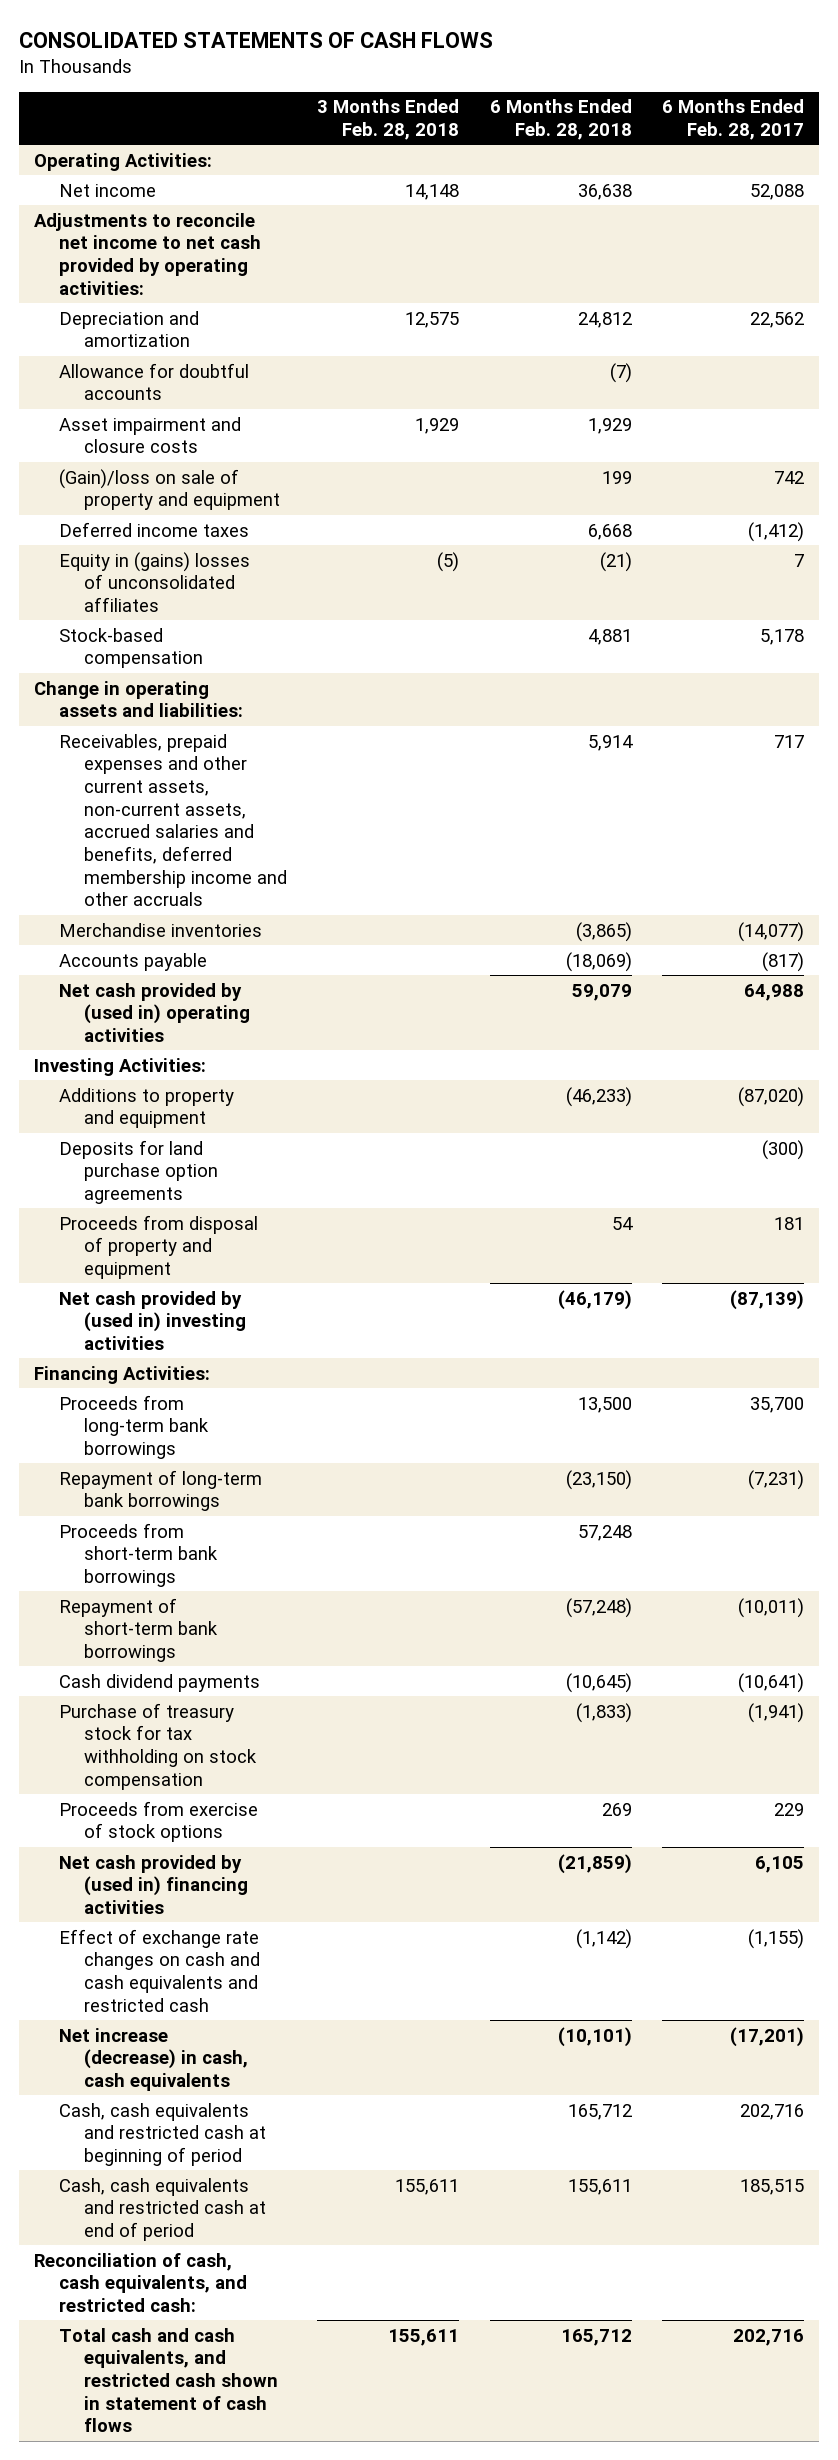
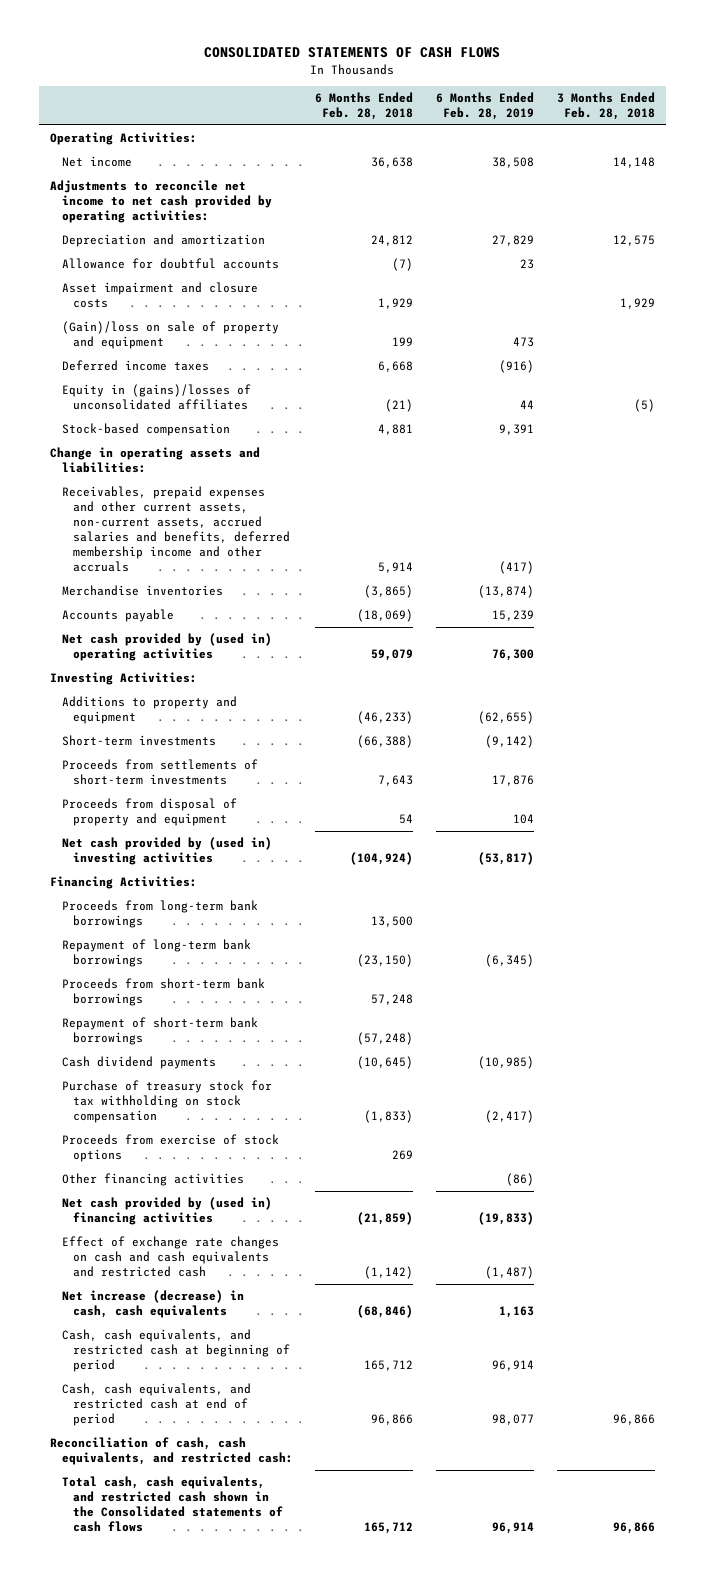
- | 3 Months Ended Feb. 28, 2018 | 6 Months Ended Feb. 28, 2018 | 6 Months Ended Feb. 28, 2017
+ | 6 Months Ended Feb. 28, 2018 | 6 Months Ended Feb. 28, 2019 | 3 Months Ended Feb. 28, 2018
- Equity in (gains) losses of unconsolidated affiliates | (5) | (21) | 7
+ Equity in (gains)/losses of unconsolidated affiliates | (21) | 44 | (5)
- Deposits for land purchase option agreements | | | (300)
+ Short-term investments | (66,388) | (9,142) |
+ Proceeds from settlements of short-term investments | 7,643 | 17,876 |
- Net cash provided by (used in) investing activities | | (46,179) | (87,139)
+ Net cash provided by (used in) investing activities | (104,924) | (53,817) |
+ Other financing activities | | (86) |
- Net increase (decrease) in cash, cash equivalents | | (10,101) | (17,201)
- Cash, cash equivalents and restricted cash at beginning of period | | 165,712 | 202,716
- Cash, cash equivalents and restricted cash at end of period | 155,611 | 155,611 | 185,515
+ Net increase (decrease) in cash, cash equivalents | (68,846) | 1,163 |
+ Cash, cash equivalents, and restricted cash at beginning of period | 165,712 | 96,914 |
+ Cash, cash equivalents, and restricted cash at end of period | 96,866 | 98,077 | 96,866
- Total cash and cash equivalents, and restricted cash shown in statement of cash flows | 155,611 | 165,712 | 202,716
+ Total cash, cash equivalents, and restricted cash shown in the Consolidated statements of cash flows | 165,712 | 96,914 | 96,866

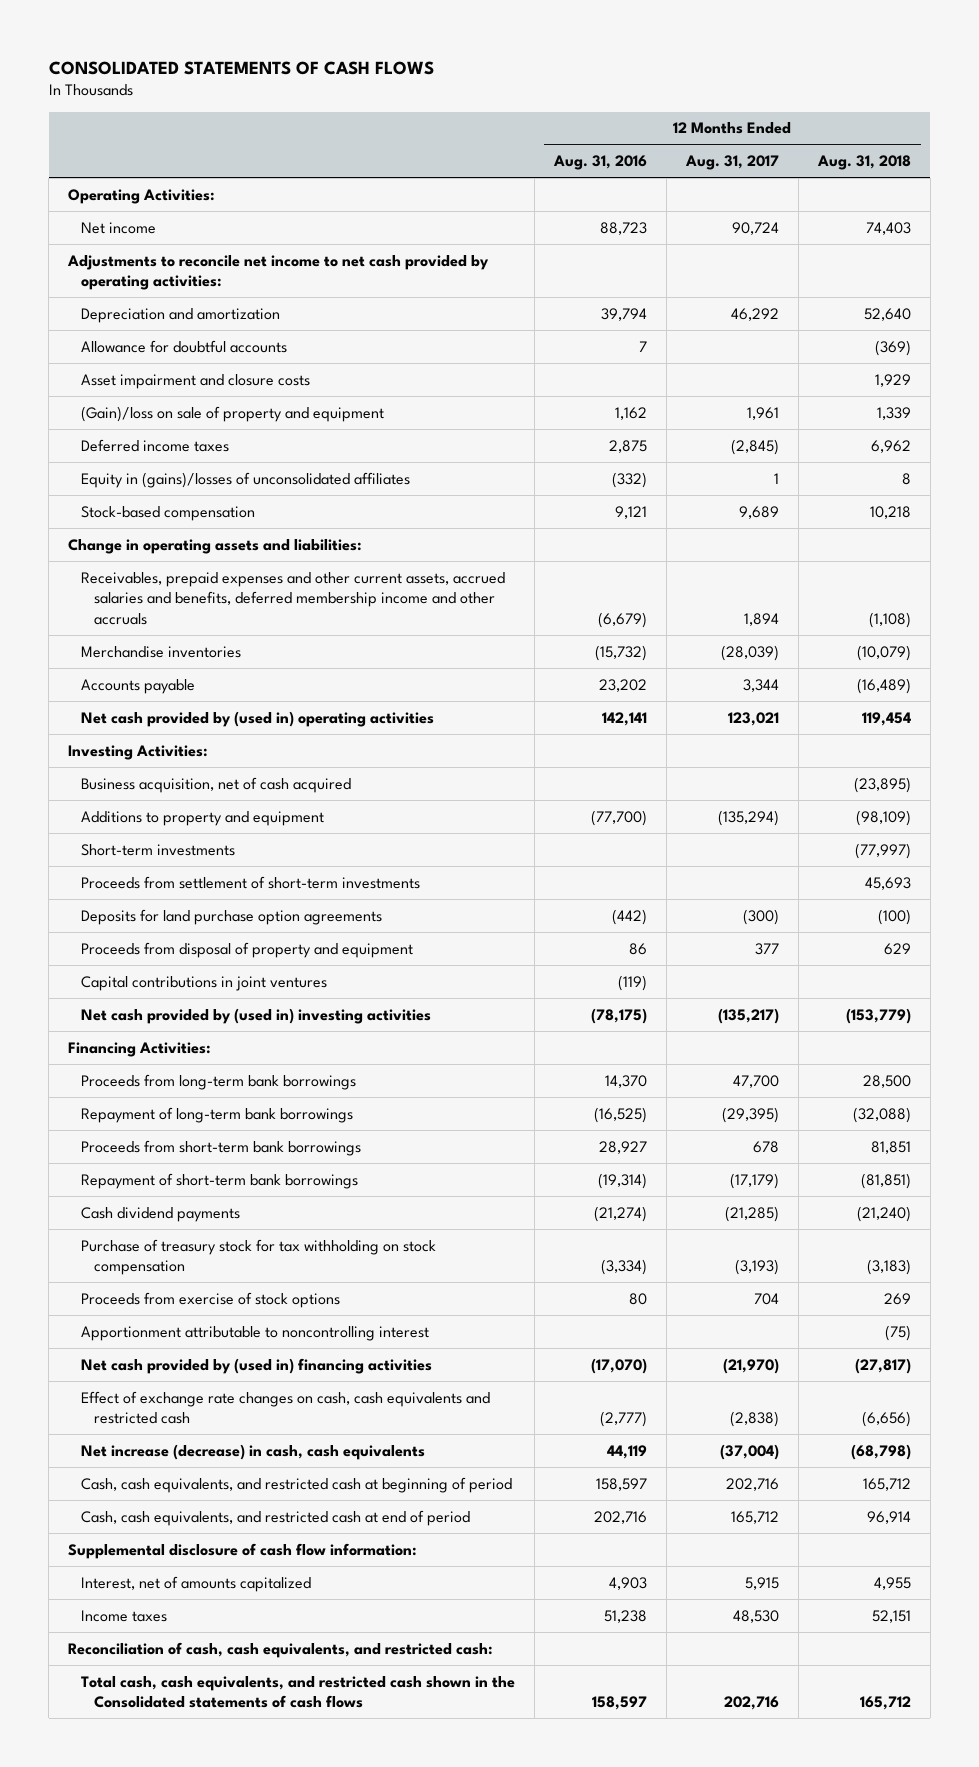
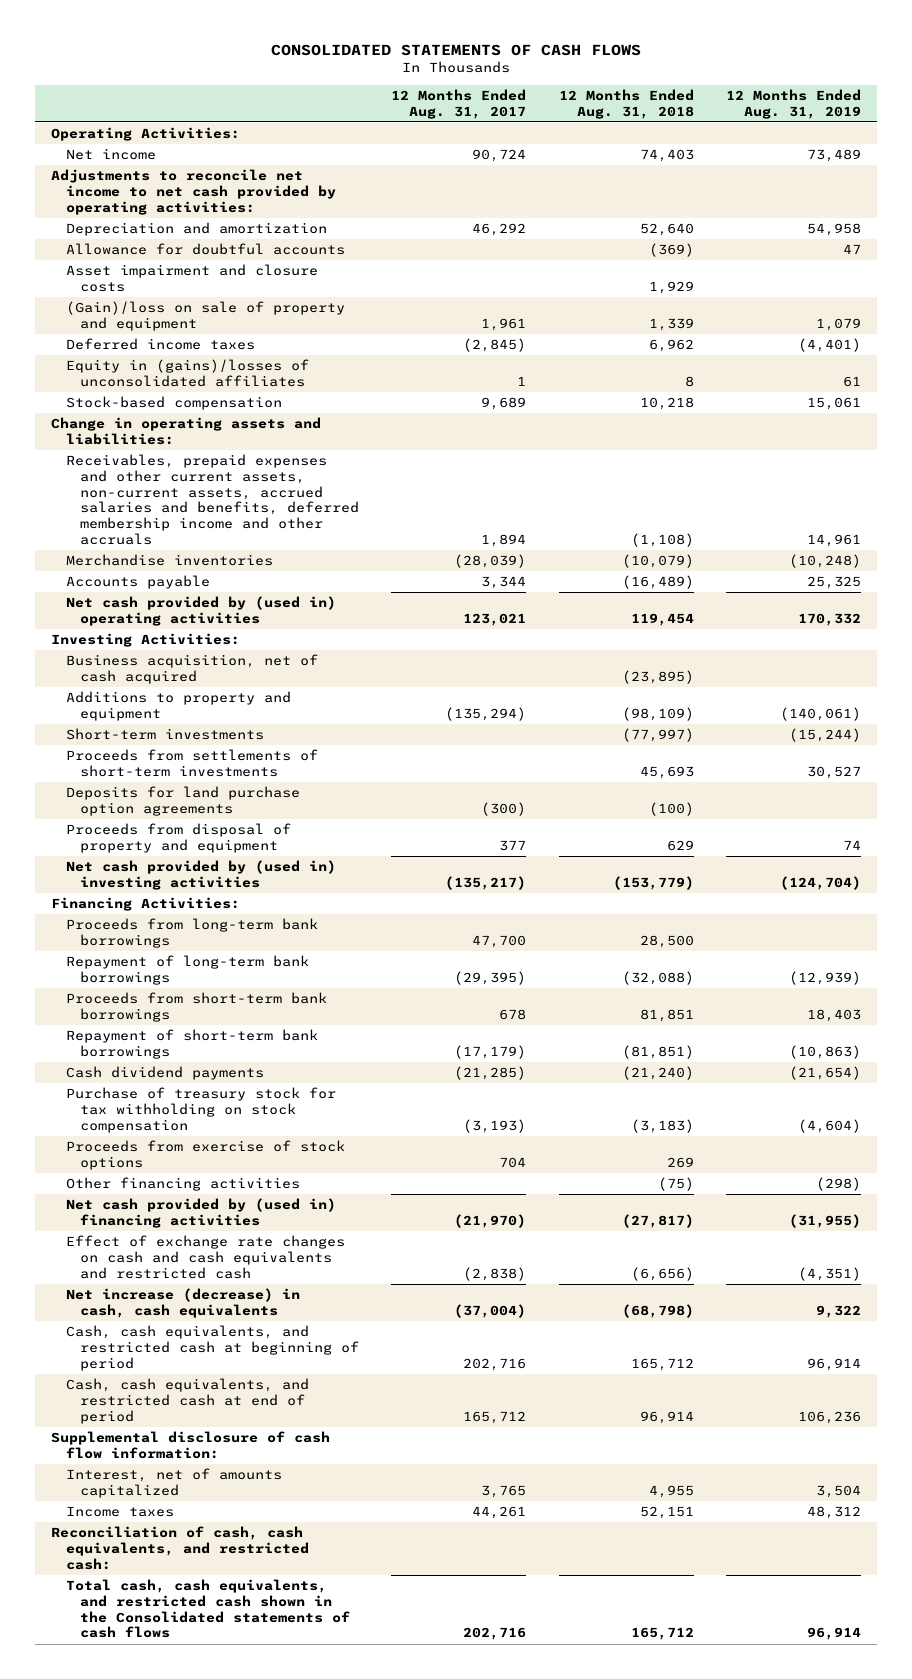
- | 12 Months Ended Aug. 31, 2016 | 12 Months Ended Aug. 31, 2017 | 12 Months Ended Aug. 31, 2018
+ | 12 Months Ended Aug. 31, 2017 | 12 Months Ended Aug. 31, 2018 | 12 Months Ended Aug. 31, 2019
- Receivables, prepaid expenses and other current assets, accrued salaries and benefits, deferred membership income and other accruals | (6,679) | 1,894 | (1,108)
+ Receivables, prepaid expenses and other current assets, non-current assets, accrued salaries and benefits, deferred membership income and other accruals | 1,894 | (1,108) | 14,961
- Proceeds from settlement of short-term investments | | | 45,693
+ Proceeds from settlements of short-term investments | | 45,693 | 30,527
- Capital contributions in joint ventures | (119) | |
- Apportionment attributable to noncontrolling interest | | | (75)
+ Other financing activities | | (75) | (298)
- Effect of exchange rate changes on cash, cash equivalents and restricted cash | (2,777) | (2,838) | (6,656)
+ Effect of exchange rate changes on cash and cash equivalents and restricted cash | (2,838) | (6,656) | (4,351)
- Interest, net of amounts capitalized | 4,903 | 5,915 | 4,955
- Income taxes | 51,238 | 48,530 | 52,151
+ Interest, net of amounts capitalized | 3,765 | 4,955 | 3,504
+ Income taxes | 44,261 | 52,151 | 48,312

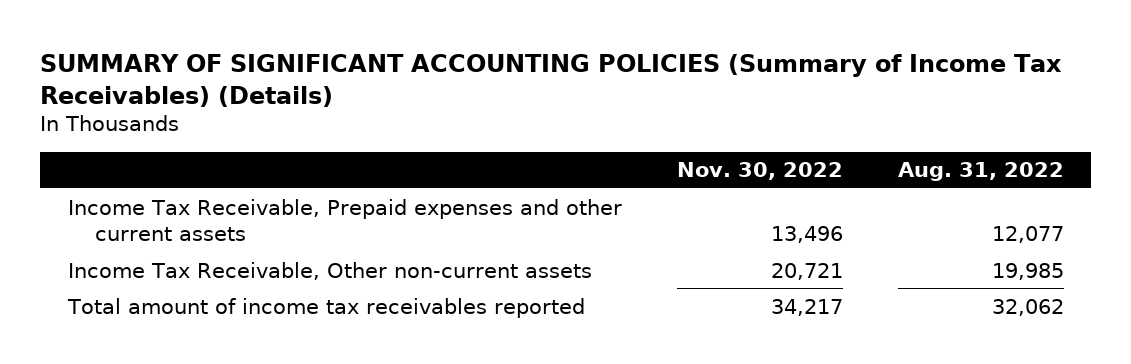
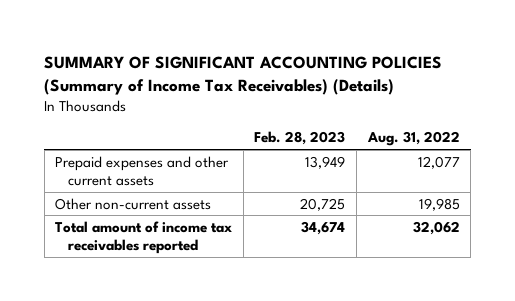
- | Nov. 30, 2022 | Aug. 31, 2022
+ | Feb. 28, 2023 | Aug. 31, 2022
- Income Tax Receivable, Prepaid expenses and other current assets | 13,496 | 12,077
- Income Tax Receivable, Other non-current assets | 20,721 | 19,985
+ Prepaid expenses and other current assets | 13,949 | 12,077
+ Other non-current assets | 20,725 | 19,985

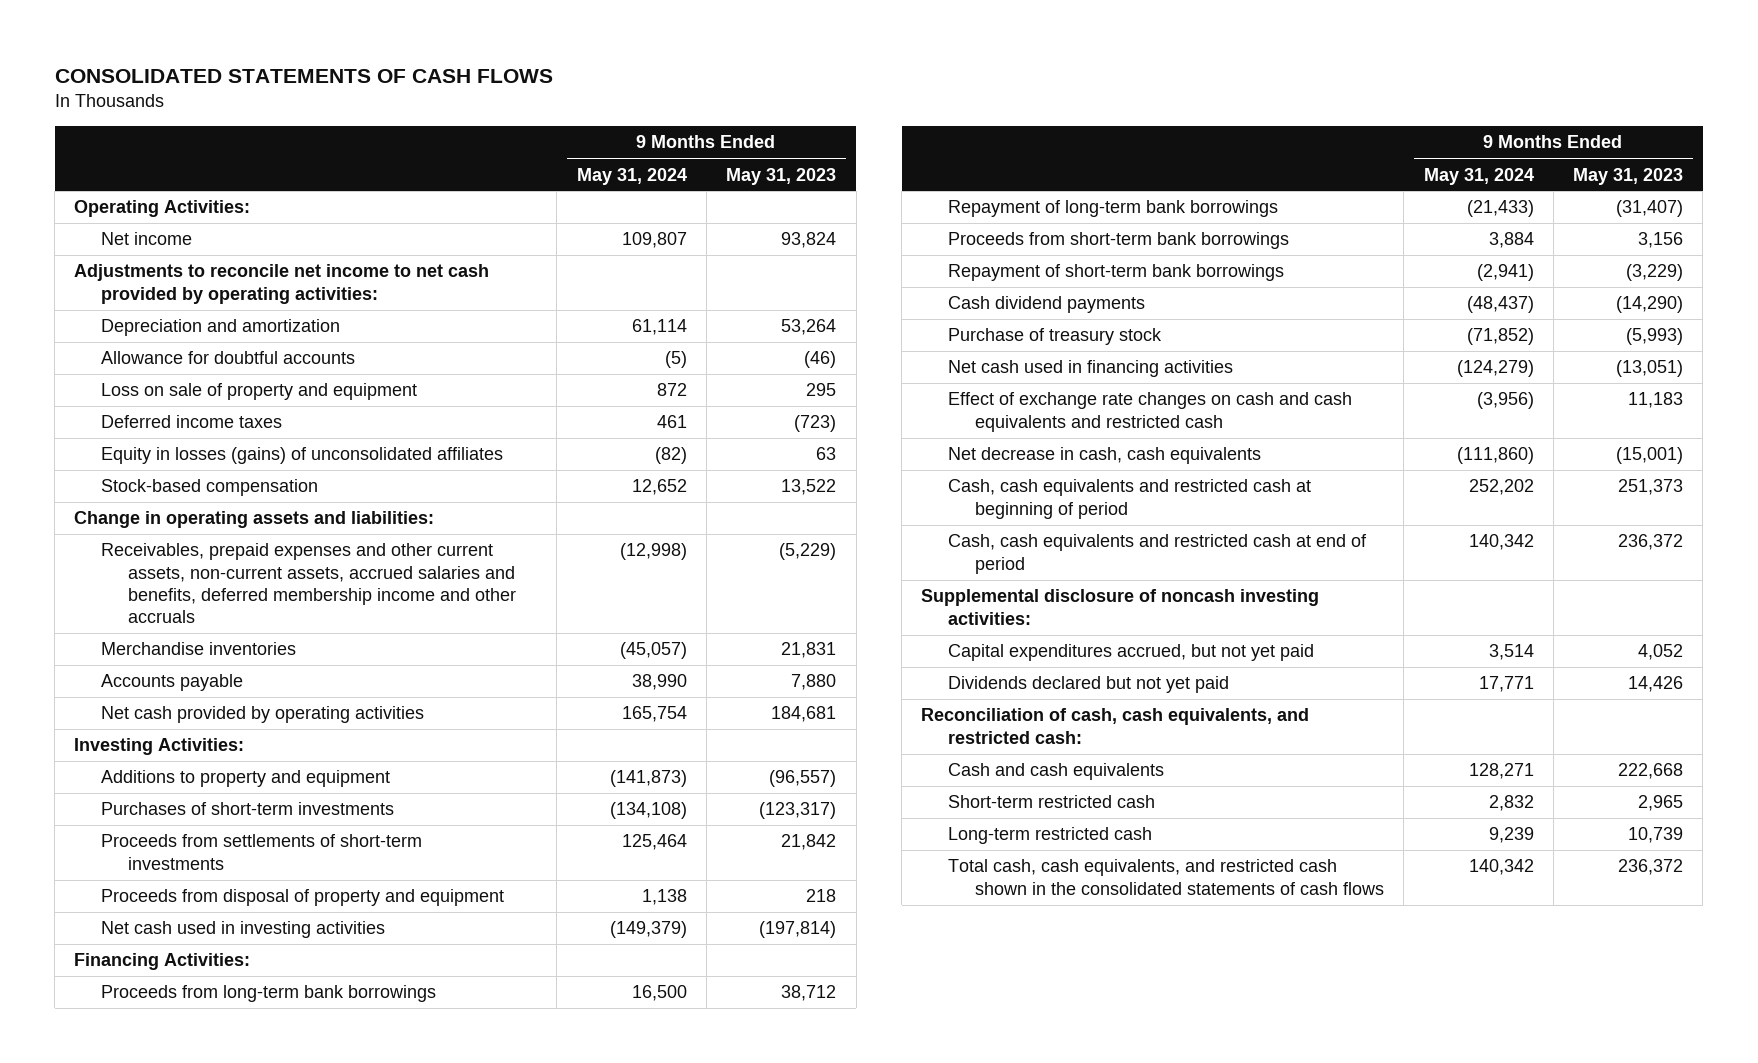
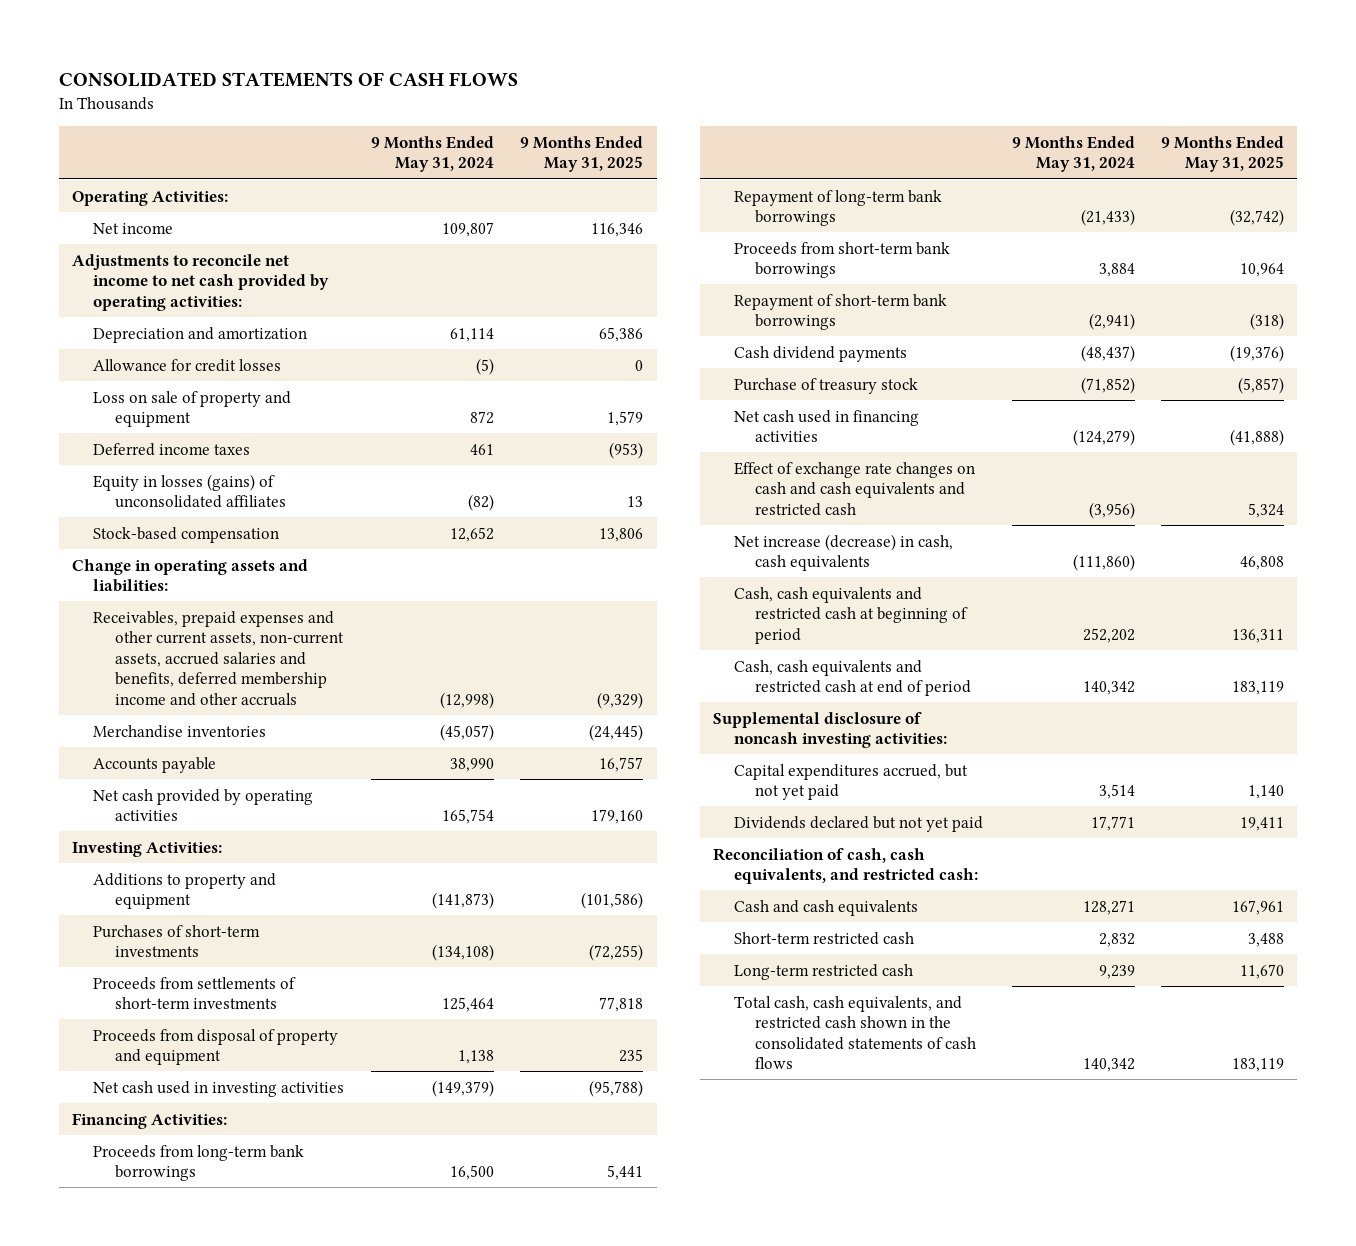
- | 9 Months Ended May 31, 2024 | 9 Months Ended May 31, 2023
+ | 9 Months Ended May 31, 2024 | 9 Months Ended May 31, 2025
- Allowance for doubtful accounts | (5) | (46)
+ Allowance for credit losses | (5) | 0
- Net decrease in cash, cash equivalents | (111,860) | (15,001)
+ Net increase (decrease) in cash, cash equivalents | (111,860) | 46,808

